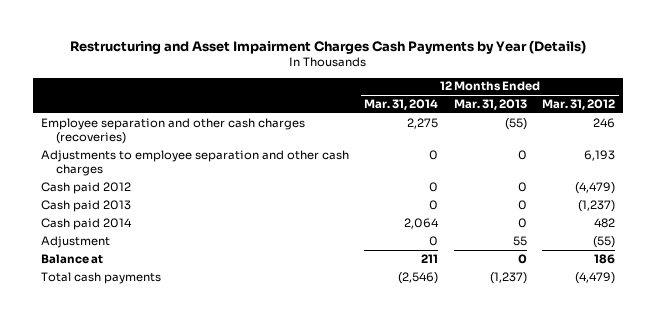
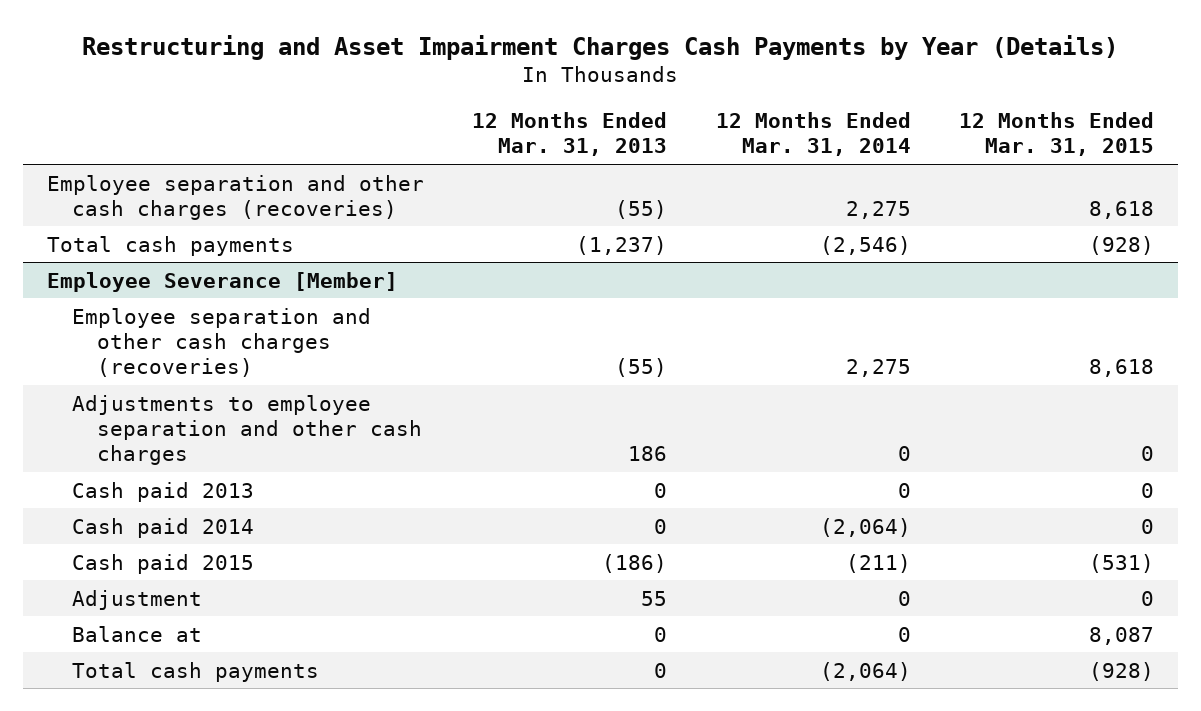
- | 12 Months Ended Mar. 31, 2014 | 12 Months Ended Mar. 31, 2013 | 12 Months Ended Mar. 31, 2012
+ | 12 Months Ended Mar. 31, 2013 | 12 Months Ended Mar. 31, 2014 | 12 Months Ended Mar. 31, 2015
- Adjustments to employee separation and other cash charges | 0 | 0 | 6,193
- Cash paid 2012 | 0 | 0 | (4,479)
moved up: Total cash payments | (1,237) | (2,546) | (928)
+ Employee Severance [Member]
+ Employee separation and other cash charges (recoveries) | (55) | 2,275 | 8,618
+ Adjustments to employee separation and other cash charges | 186 | 0 | 0
- Cash paid 2014 | 2,064 | 0 | 482
+ Cash paid 2014 | 0 | (2,064) | 0
+ Cash paid 2015 | (186) | (211) | (531)
- Balance at | 211 | 0 | 186
+ Balance at | 0 | 0 | 8,087
+ Total cash payments | 0 | (2,064) | (928)

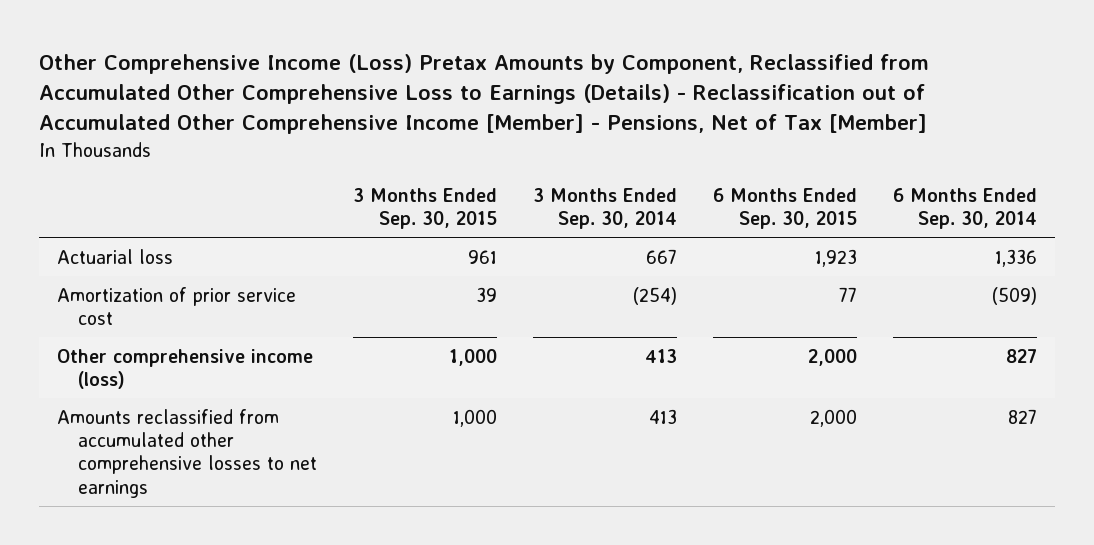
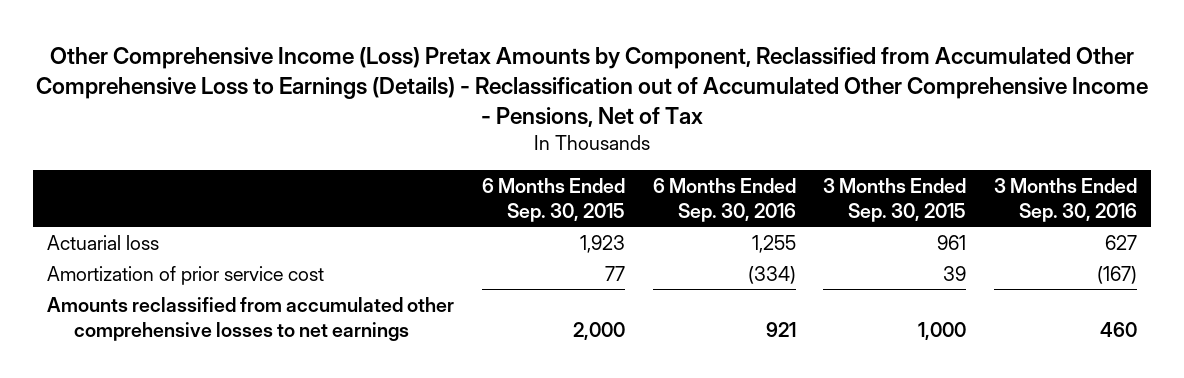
- Other Comprehensive Income (Loss) Pretax Amounts by Component, Reclassified from Accumulated Other Comprehensive Loss to Earnings (Details) - Reclassification out of Accumulated Other Comprehensive Income [Member] - Pensions, Net of Tax [Member]
+ Other Comprehensive Income (Loss) Pretax Amounts by Component, Reclassified from Accumulated Other Comprehensive Loss to Earnings (Details) - Reclassification out of Accumulated Other Comprehensive Income - Pensions, Net of Tax
- | 3 Months Ended Sep. 30, 2015 | 3 Months Ended Sep. 30, 2014 | 6 Months Ended Sep. 30, 2015 | 6 Months Ended Sep. 30, 2014
+ | 6 Months Ended Sep. 30, 2015 | 6 Months Ended Sep. 30, 2016 | 3 Months Ended Sep. 30, 2015 | 3 Months Ended Sep. 30, 2016
- Other comprehensive income (loss) | 1,000 | 413 | 2,000 | 827

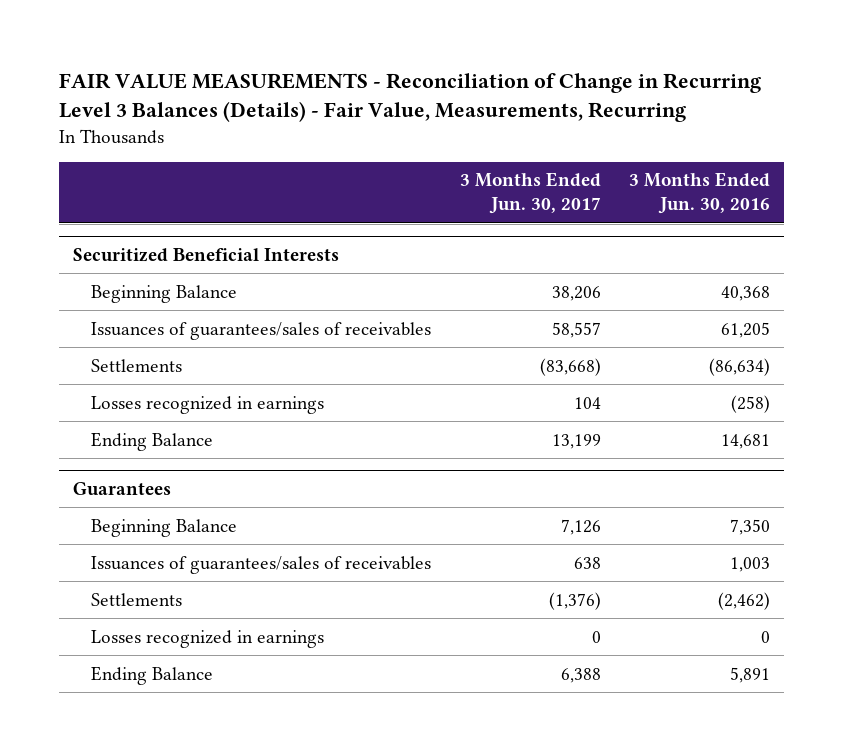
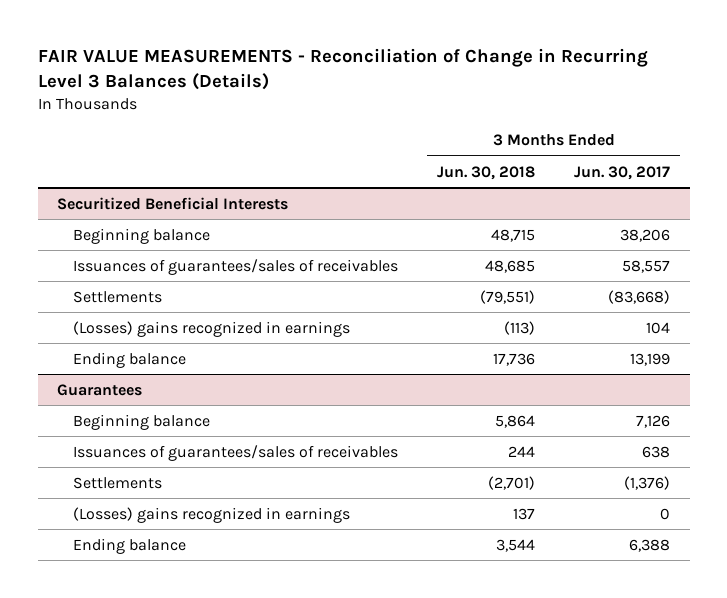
- FAIR VALUE MEASUREMENTS - Reconciliation of Change in Recurring Level 3 Balances (Details) - Fair Value, Measurements, Recurring
+ FAIR VALUE MEASUREMENTS - Reconciliation of Change in Recurring Level 3 Balances (Details)
- | 3 Months Ended Jun. 30, 2017 | 3 Months Ended Jun. 30, 2016
+ | 3 Months Ended Jun. 30, 2018 | 3 Months Ended Jun. 30, 2017
@ Securitized Beneficial Interests
- Beginning Balance | 38,206 | 40,368
+ Beginning balance | 48,715 | 38,206
- Losses recognized in earnings | 104 | (258)
- Ending Balance | 13,199 | 14,681
+ (Losses) gains recognized in earnings | (113) | 104
+ Ending balance | 17,736 | 13,199
@ Guarantees
- Beginning Balance | 7,126 | 7,350
+ Beginning balance | 5,864 | 7,126
- Losses recognized in earnings | 0 | 0
- Ending Balance | 6,388 | 5,891
+ (Losses) gains recognized in earnings | 137 | 0
+ Ending balance | 3,544 | 6,388

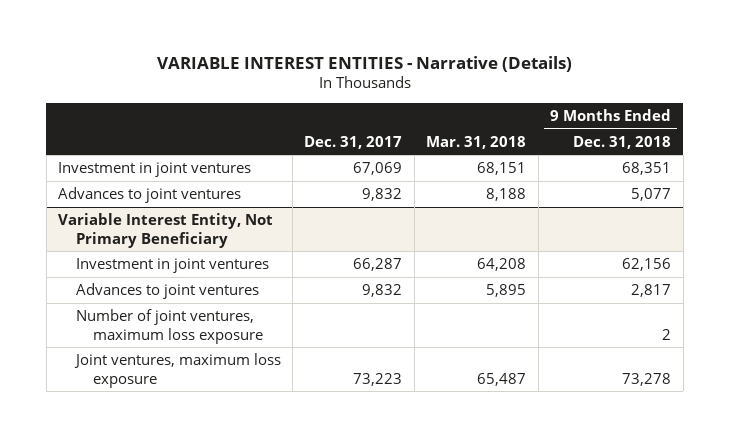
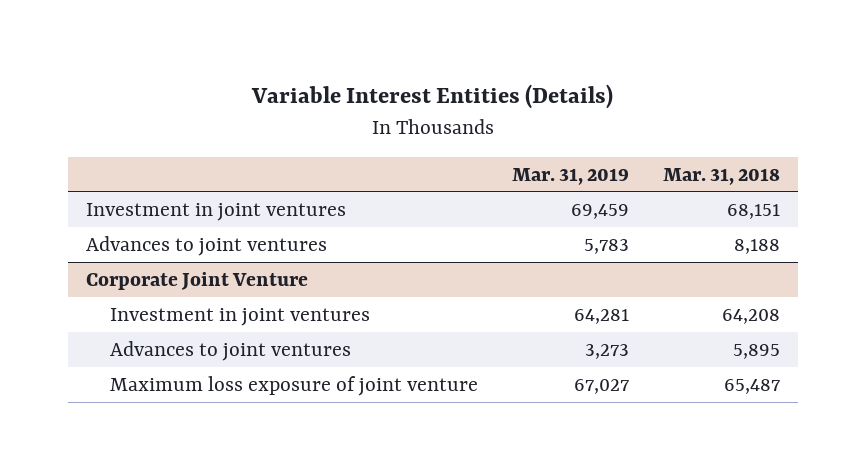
- VARIABLE INTEREST ENTITIES - Narrative (Details)
+ Variable Interest Entities (Details)
- | Dec. 31, 2017 | Mar. 31, 2018 | 9 Months Ended Dec. 31, 2018
+ | Mar. 31, 2019 | Mar. 31, 2018
- Variable Interest Entity, Not Primary Beneficiary
+ Corporate Joint Venture
- Number of joint ventures, maximum loss exposure | | | 2
- Joint ventures, maximum loss exposure | 73,223 | 65,487 | 73,278
+ Maximum loss exposure of joint venture | 67,027 | 65,487

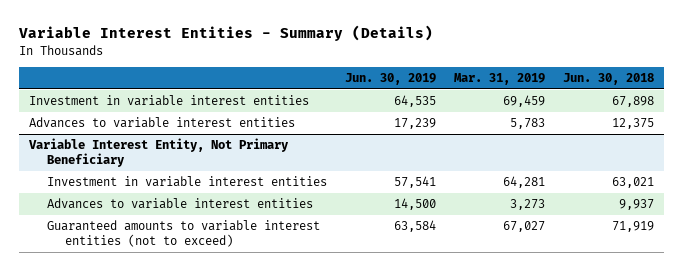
- Variable Interest Entities (Details)
+ Variable Interest Entities - Summary (Details)
- | Mar. 31, 2019 | Mar. 31, 2018
+ | Jun. 30, 2019 | Mar. 31, 2019 | Jun. 30, 2018
- Investment in joint ventures | 69,459 | 68,151
- Advances to joint ventures | 5,783 | 8,188
- Corporate Joint Venture
- Investment in joint ventures | 64,281 | 64,208
- Advances to joint ventures | 3,273 | 5,895
- Maximum loss exposure of joint venture | 67,027 | 65,487
+ Investment in variable interest entities | 64,535 | 69,459 | 67,898
+ Advances to variable interest entities | 17,239 | 5,783 | 12,375
+ Variable Interest Entity, Not Primary Beneficiary
+ Investment in variable interest entities | 57,541 | 64,281 | 63,021
+ Advances to variable interest entities | 14,500 | 3,273 | 9,937
+ Guaranteed amounts to variable interest entities (not to exceed) | 63,584 | 67,027 | 71,919

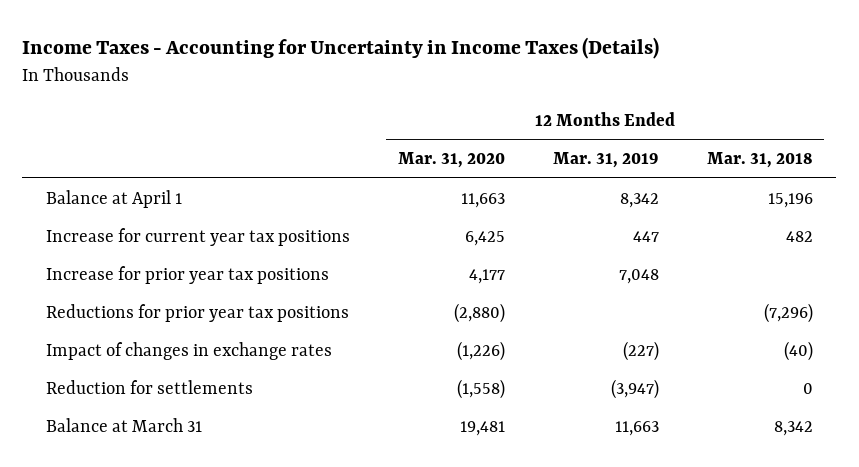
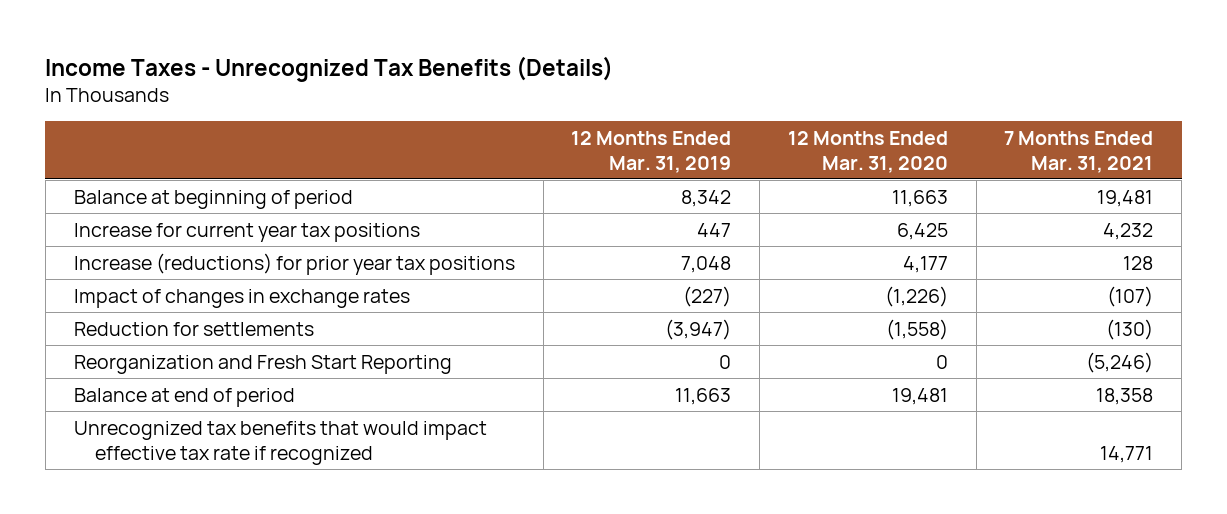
- Income Taxes - Accounting for Uncertainty in Income Taxes (Details)
+ Income Taxes - Unrecognized Tax Benefits (Details)
- | 12 Months Ended Mar. 31, 2020 | 12 Months Ended Mar. 31, 2019 | 12 Months Ended Mar. 31, 2018
+ | 12 Months Ended Mar. 31, 2019 | 12 Months Ended Mar. 31, 2020 | 7 Months Ended Mar. 31, 2021
- Balance at April 1 | 11,663 | 8,342 | 15,196
+ Balance at beginning of period | 8,342 | 11,663 | 19,481
- Increase for prior year tax positions | 4,177 | 7,048 |
- Reductions for prior year tax positions | (2,880) | | (7,296)
+ Increase (reductions) for prior year tax positions | 7,048 | 4,177 | 128
- Balance at March 31 | 19,481 | 11,663 | 8,342
+ Reorganization and Fresh Start Reporting | 0 | 0 | (5,246)
+ Balance at end of period | 11,663 | 19,481 | 18,358
+ Unrecognized tax benefits that would impact effective tax rate if recognized | | | 14,771

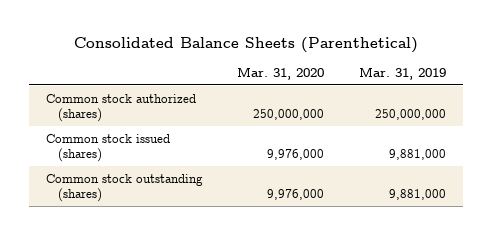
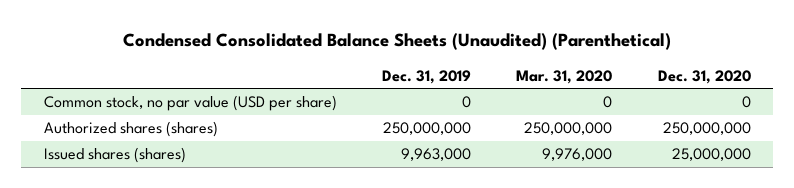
- Consolidated Balance Sheets (Parenthetical)
+ Condensed Consolidated Balance Sheets (Unaudited) (Parenthetical)
- | Mar. 31, 2020 | Mar. 31, 2019
+ | Dec. 31, 2019 | Mar. 31, 2020 | Dec. 31, 2020
- Common stock authorized (shares) | 250,000,000 | 250,000,000
- Common stock issued (shares) | 9,976,000 | 9,881,000
- Common stock outstanding (shares) | 9,976,000 | 9,881,000
+ Common stock, no par value (USD per share) | 0 | 0 | 0
+ Authorized shares (shares) | 250,000,000 | 250,000,000 | 250,000,000
+ Issued shares (shares) | 9,963,000 | 9,976,000 | 25,000,000

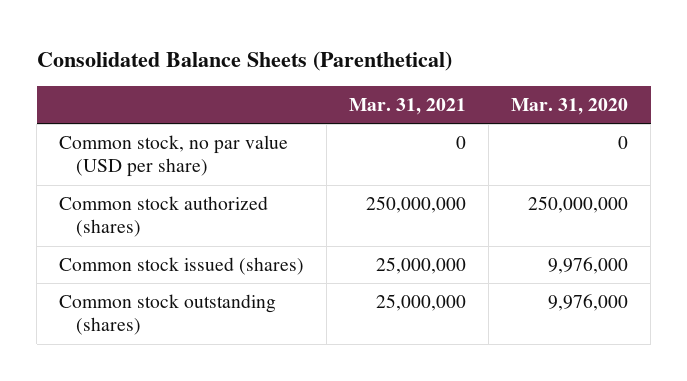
- Condensed Consolidated Balance Sheets (Unaudited) (Parenthetical)
+ Consolidated Balance Sheets (Parenthetical)
- | Dec. 31, 2019 | Mar. 31, 2020 | Dec. 31, 2020
+ | Mar. 31, 2021 | Mar. 31, 2020
- Authorized shares (shares) | 250,000,000 | 250,000,000 | 250,000,000
- Issued shares (shares) | 9,963,000 | 9,976,000 | 25,000,000
+ Common stock authorized (shares) | 250,000,000 | 250,000,000
+ Common stock issued (shares) | 25,000,000 | 9,976,000
+ Common stock outstanding (shares) | 25,000,000 | 9,976,000

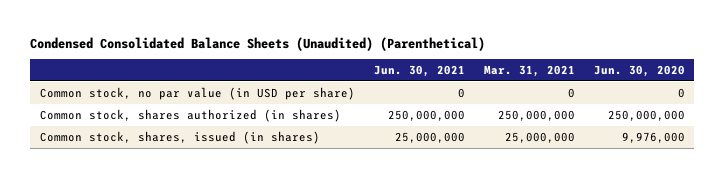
- Consolidated Balance Sheets (Parenthetical)
+ Condensed Consolidated Balance Sheets (Unaudited) (Parenthetical)
- | Mar. 31, 2021 | Mar. 31, 2020
+ | Jun. 30, 2021 | Mar. 31, 2021 | Jun. 30, 2020
- Common stock, no par value (USD per share) | 0 | 0
- Common stock authorized (shares) | 250,000,000 | 250,000,000
- Common stock issued (shares) | 25,000,000 | 9,976,000
- Common stock outstanding (shares) | 25,000,000 | 9,976,000
+ Common stock, no par value (in USD per share) | 0 | 0 | 0
+ Common stock, shares authorized (in shares) | 250,000,000 | 250,000,000 | 250,000,000
+ Common stock, shares, issued (in shares) | 25,000,000 | 25,000,000 | 9,976,000

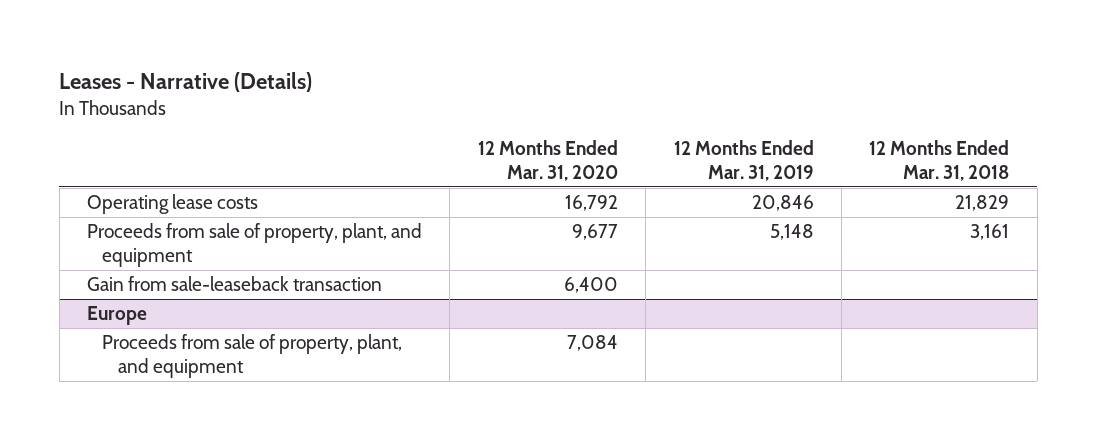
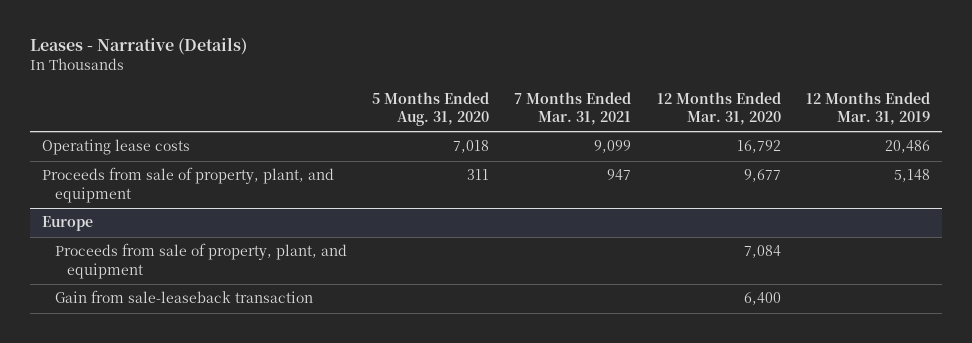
- | 12 Months Ended Mar. 31, 2020 | 12 Months Ended Mar. 31, 2019 | 12 Months Ended Mar. 31, 2018
+ | 5 Months Ended Aug. 31, 2020 | 7 Months Ended Mar. 31, 2021 | 12 Months Ended Mar. 31, 2020 | 12 Months Ended Mar. 31, 2019
- Operating lease costs | 16,792 | 20,846 | 21,829
+ Operating lease costs | 7,018 | 9,099 | 16,792 | 20,486
- Gain from sale-leaseback transaction | 6,400 | |
@ Europe
+ Gain from sale-leaseback transaction | | | 6,400 |

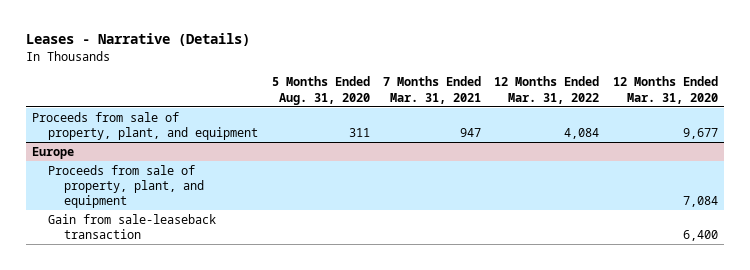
- | 5 Months Ended Aug. 31, 2020 | 7 Months Ended Mar. 31, 2021 | 12 Months Ended Mar. 31, 2020 | 12 Months Ended Mar. 31, 2019
+ | 5 Months Ended Aug. 31, 2020 | 7 Months Ended Mar. 31, 2021 | 12 Months Ended Mar. 31, 2022 | 12 Months Ended Mar. 31, 2020
- Operating lease costs | 7,018 | 9,099 | 16,792 | 20,486

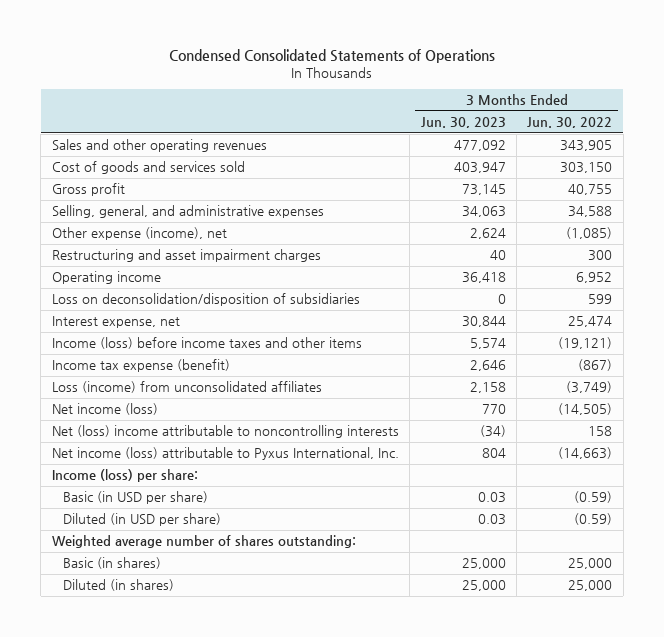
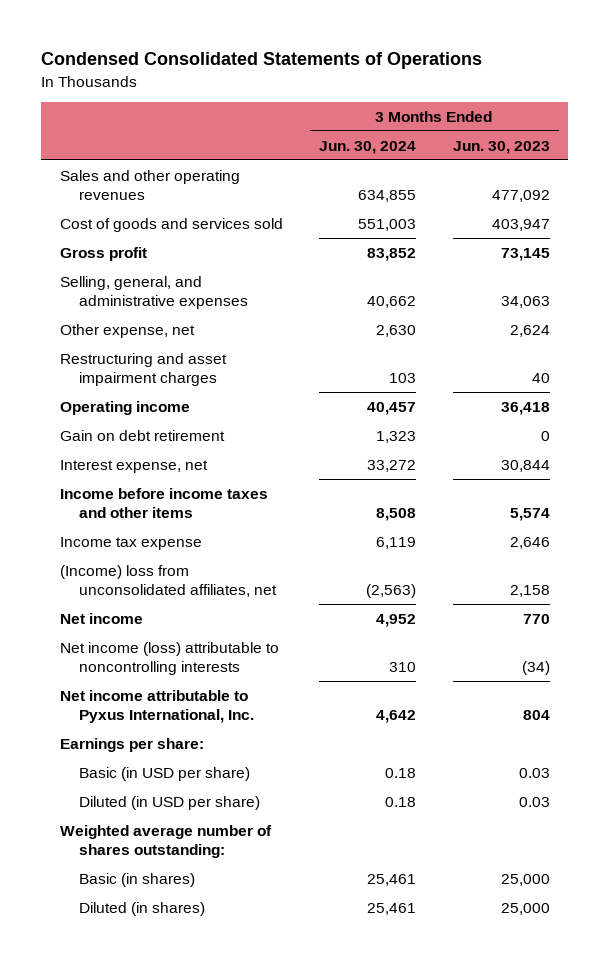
- | 3 Months Ended Jun. 30, 2023 | 3 Months Ended Jun. 30, 2022
+ | 3 Months Ended Jun. 30, 2024 | 3 Months Ended Jun. 30, 2023
- Other expense (income), net | 2,624 | (1,085)
+ Other expense, net | 2,630 | 2,624
- Loss on deconsolidation/disposition of subsidiaries | 0 | 599
+ Gain on debt retirement | 1,323 | 0
- Income (loss) before income taxes and other items | 5,574 | (19,121)
- Income tax expense (benefit) | 2,646 | (867)
- Loss (income) from unconsolidated affiliates | 2,158 | (3,749)
- Net income (loss) | 770 | (14,505)
- Net (loss) income attributable to noncontrolling interests | (34) | 158
- Net income (loss) attributable to Pyxus International, Inc. | 804 | (14,663)
- Income (loss) per share:
+ Income before income taxes and other items | 8,508 | 5,574
+ Income tax expense | 6,119 | 2,646
+ (Income) loss from unconsolidated affiliates, net | (2,563) | 2,158
+ Net income | 4,952 | 770
+ Net income (loss) attributable to noncontrolling interests | 310 | (34)
+ Net income attributable to Pyxus International, Inc. | 4,642 | 804
+ Earnings per share:

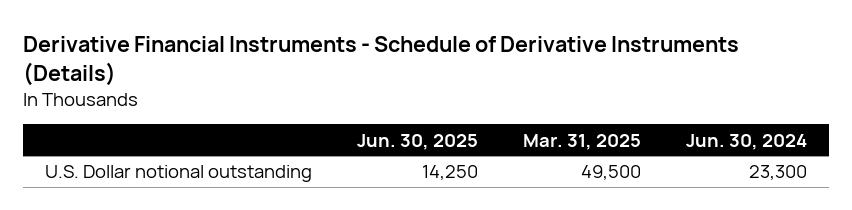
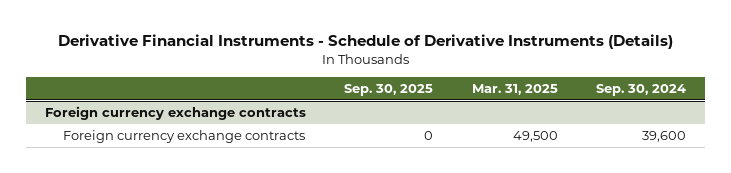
- | Jun. 30, 2025 | Mar. 31, 2025 | Jun. 30, 2024
+ | Sep. 30, 2025 | Mar. 31, 2025 | Sep. 30, 2024
- U.S. Dollar notional outstanding | 14,250 | 49,500 | 23,300
+ Foreign currency exchange contracts
+ Foreign currency exchange contracts | 0 | 49,500 | 39,600

